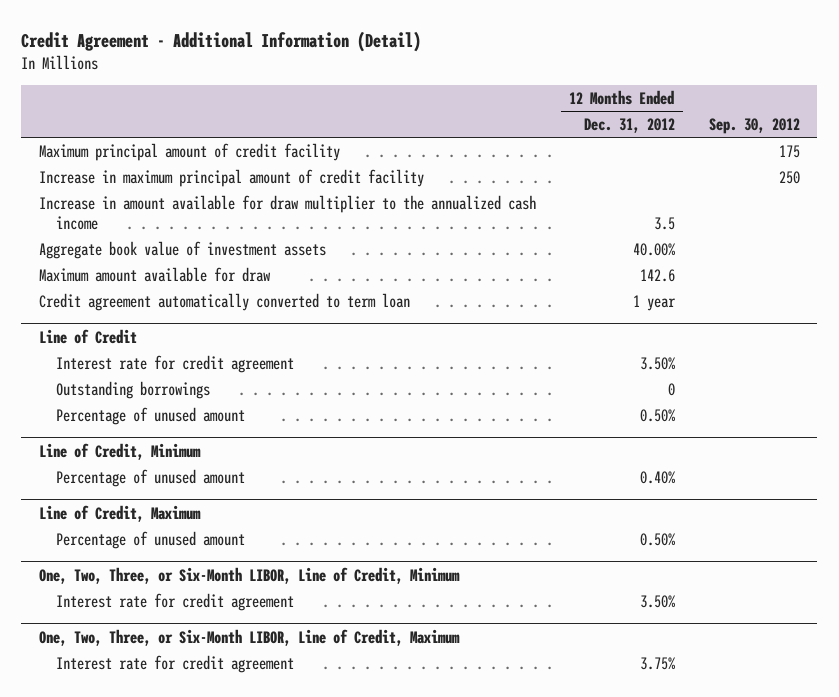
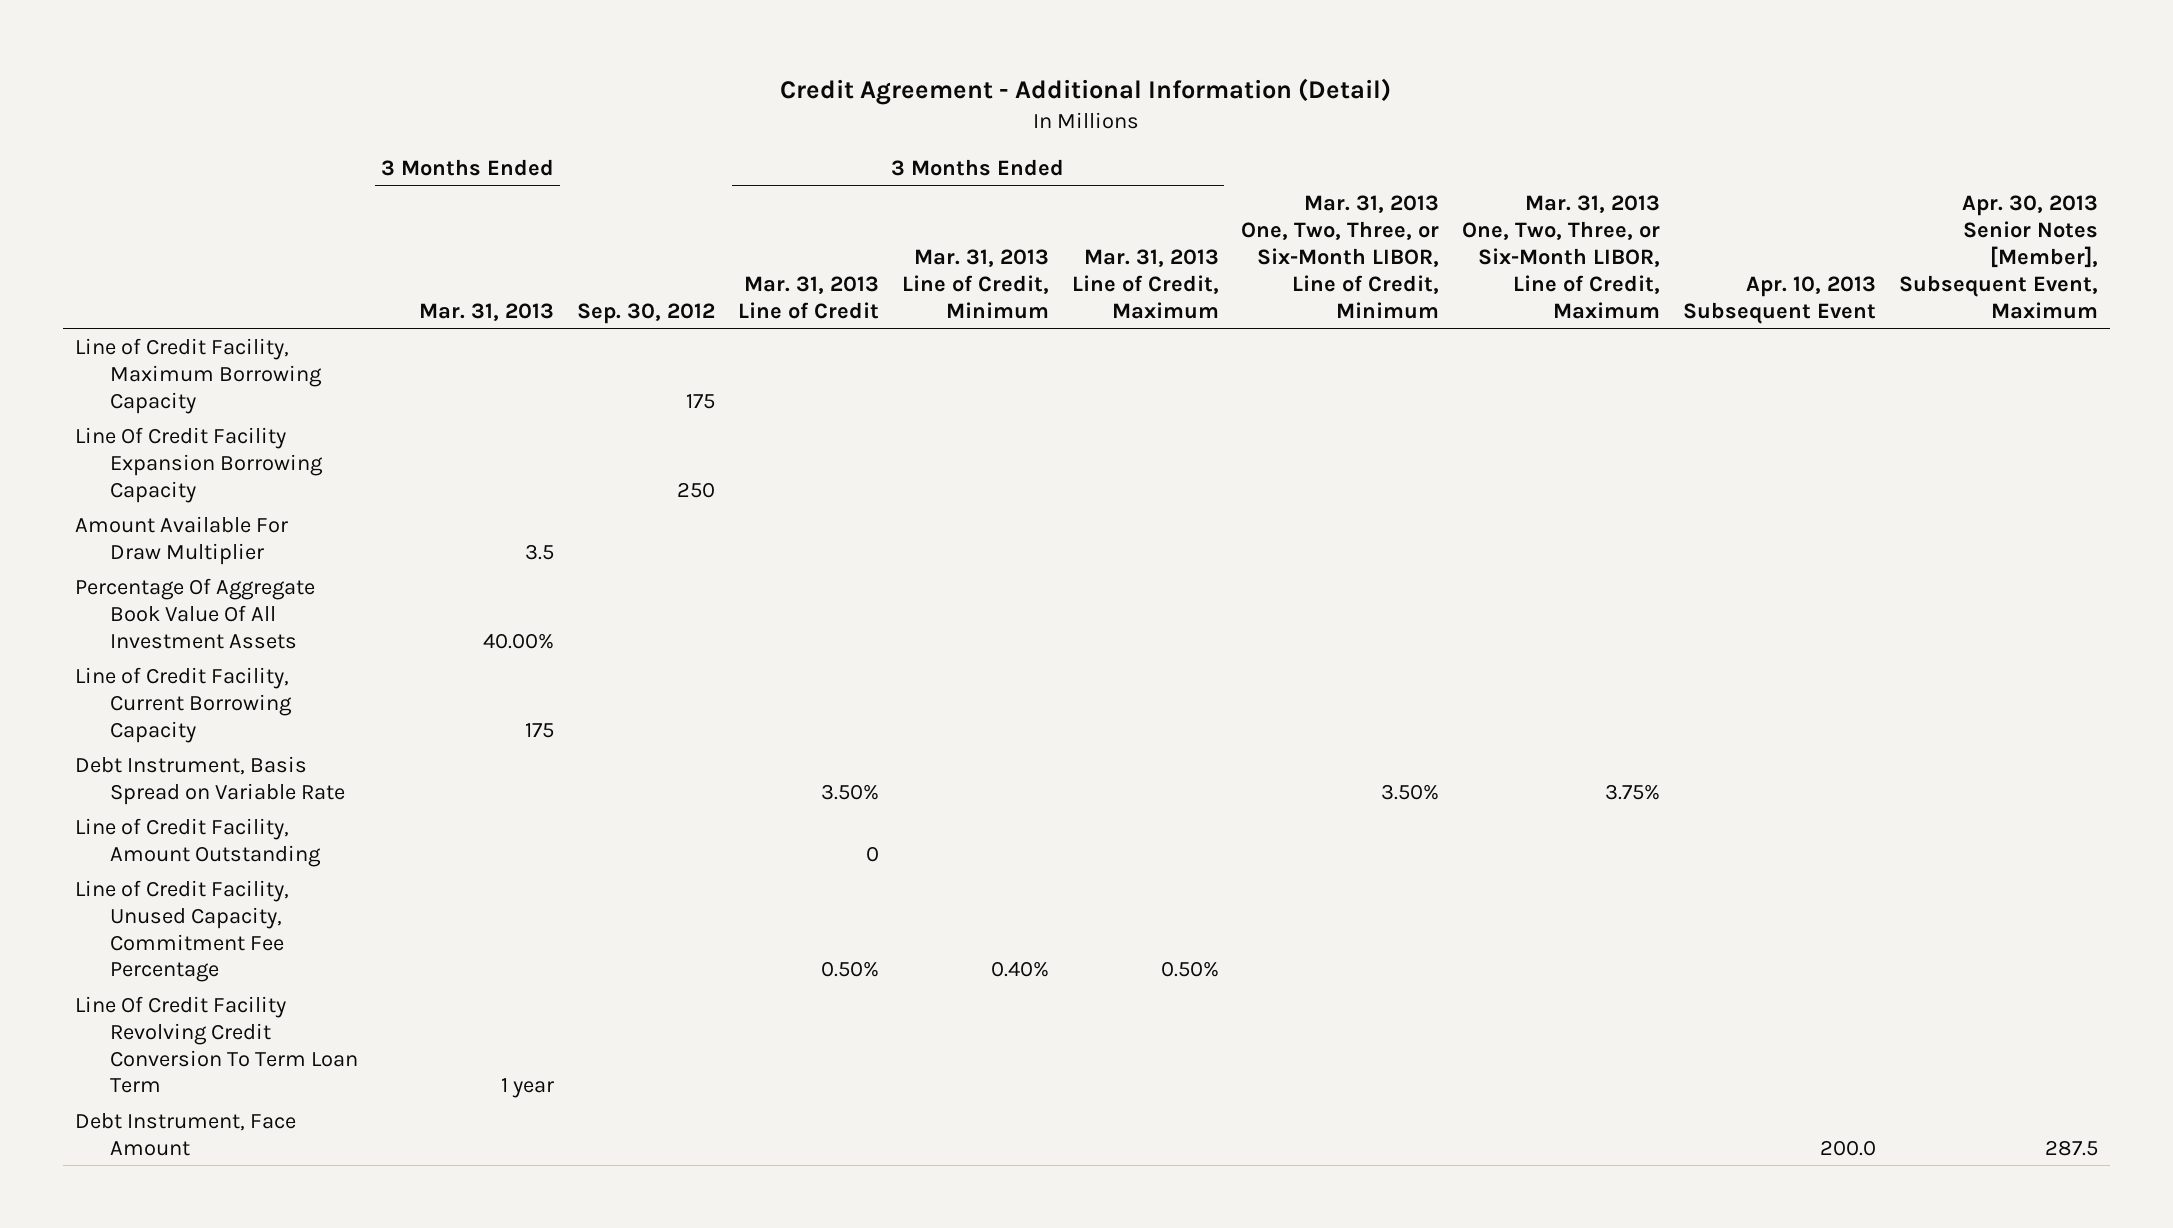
- | 12 Months Ended Dec. 31, 2012 | Sep. 30, 2012
+ | 3 Months Ended Mar. 31, 2013 | Sep. 30, 2012 | 3 Months Ended Mar. 31, 2013 Line of Credit | 3 Months Ended Mar. 31, 2013 Line of Credit, Minimum | 3 Months Ended Mar. 31, 2013 Line of Credit, Maximum | Mar. 31, 2013 One, Two, Three, or Six-Month LIBOR, Line of Credit, Minimum | Mar. 31, 2013 One, Two, Three, or Six-Month LIBOR, Line of Credit, Maximum | Apr. 10, 2013 Subsequent Event | Apr. 30, 2013 Senior Notes [Member], Subsequent Event, Maximum
- Maximum principal amount of credit facility | | 175
- Increase in maximum principal amount of credit facility | | 250
- Increase in amount available for draw multiplier to the annualized cash income | 3.5 |
- Aggregate book value of investment assets | 40.00% |
- Maximum amount available for draw | 142.6 |
- Credit agreement automatically converted to term loan | 1 year |
- Line of Credit
- Interest rate for credit agreement | 3.50% |
- Outstanding borrowings | 0 |
- Percentage of unused amount | 0.50% |
- Line of Credit, Minimum
- Percentage of unused amount | 0.40% |
- Line of Credit, Maximum
- Percentage of unused amount | 0.50% |
- One, Two, Three, or Six-Month LIBOR, Line of Credit, Minimum
- Interest rate for credit agreement | 3.50% |
- One, Two, Three, or Six-Month LIBOR, Line of Credit, Maximum
- Interest rate for credit agreement | 3.75% |
+ Line of Credit Facility, Maximum Borrowing Capacity | | 175 | | | | | | |
+ Line Of Credit Facility Expansion Borrowing Capacity | | 250 | | | | | | |
+ Amount Available For Draw Multiplier | 3.5 | | | | | | | |
+ Percentage Of Aggregate Book Value Of All Investment Assets | 40.00% | | | | | | | |
+ Line of Credit Facility, Current Borrowing Capacity | 175 | | | | | | | |
+ Debt Instrument, Basis Spread on Variable Rate | | | 3.50% | | | 3.50% | 3.75% | |
+ Line of Credit Facility, Amount Outstanding | | | 0 | | | | | |
+ Line of Credit Facility, Unused Capacity, Commitment Fee Percentage | | | 0.50% | 0.40% | 0.50% | | | |
+ Line Of Credit Facility Revolving Credit Conversion To Term Loan Term | 1 year | | | | | | | |
+ Debt Instrument, Face Amount | | | | | | | | 200.0 | 287.5

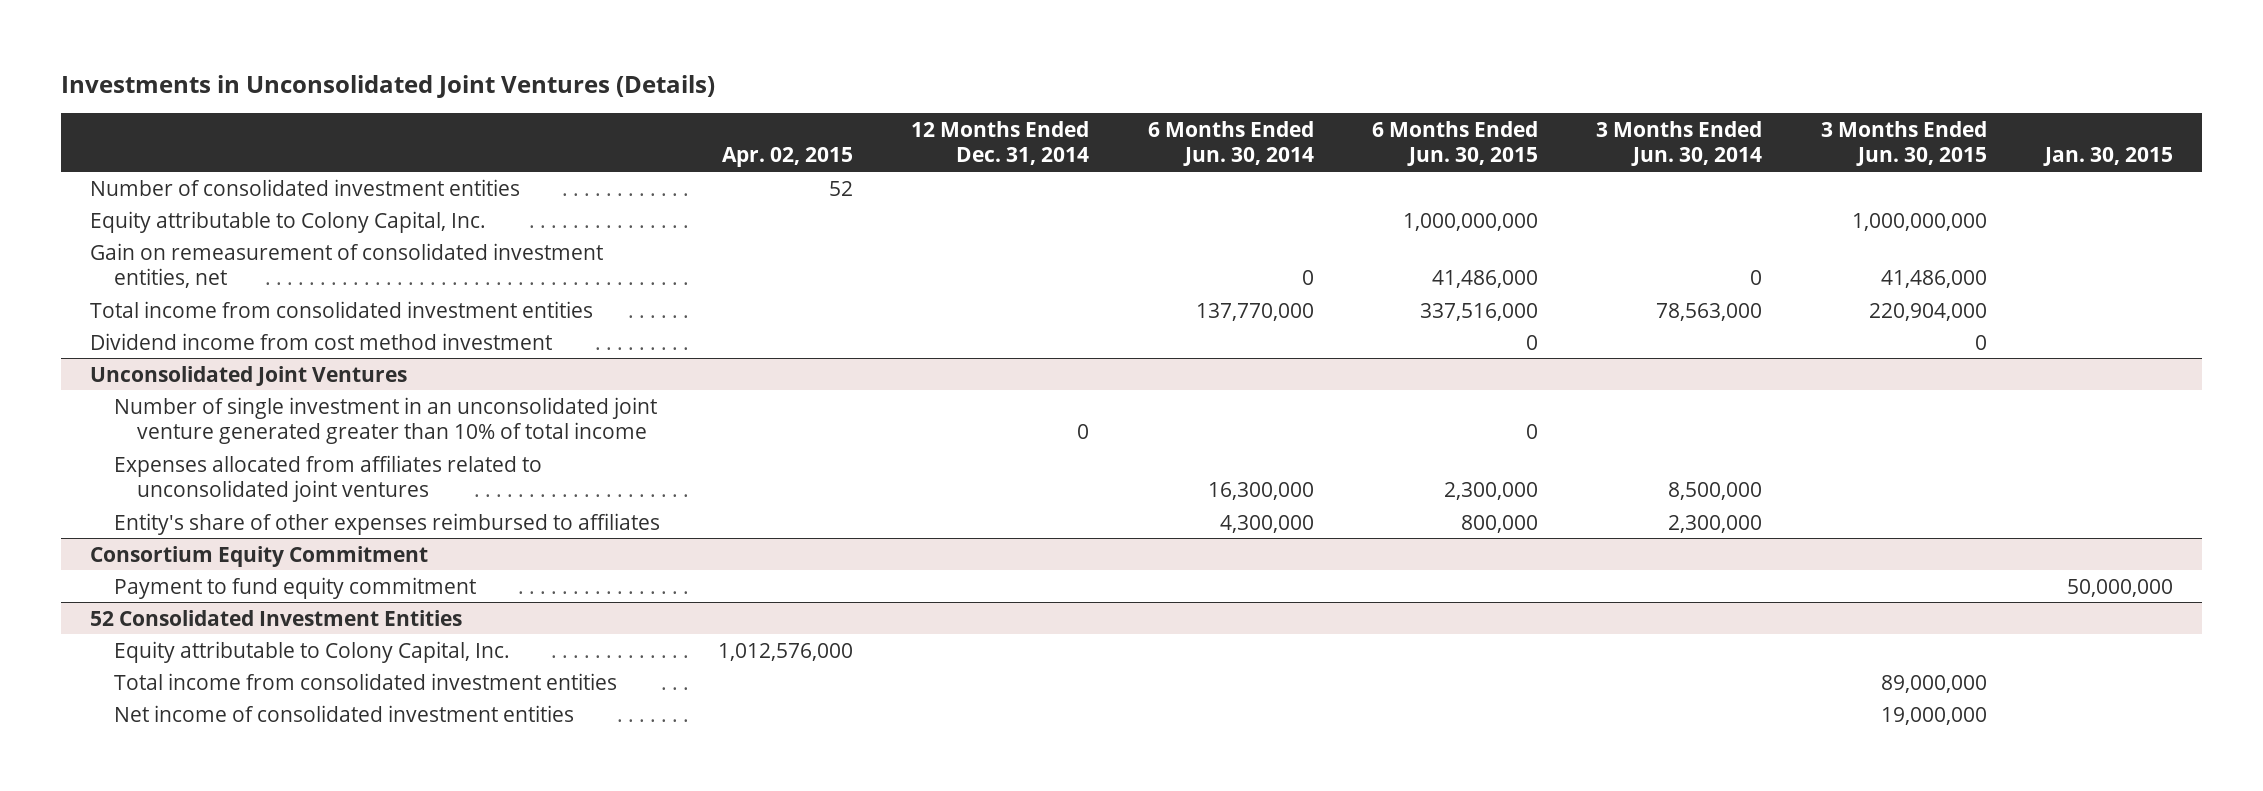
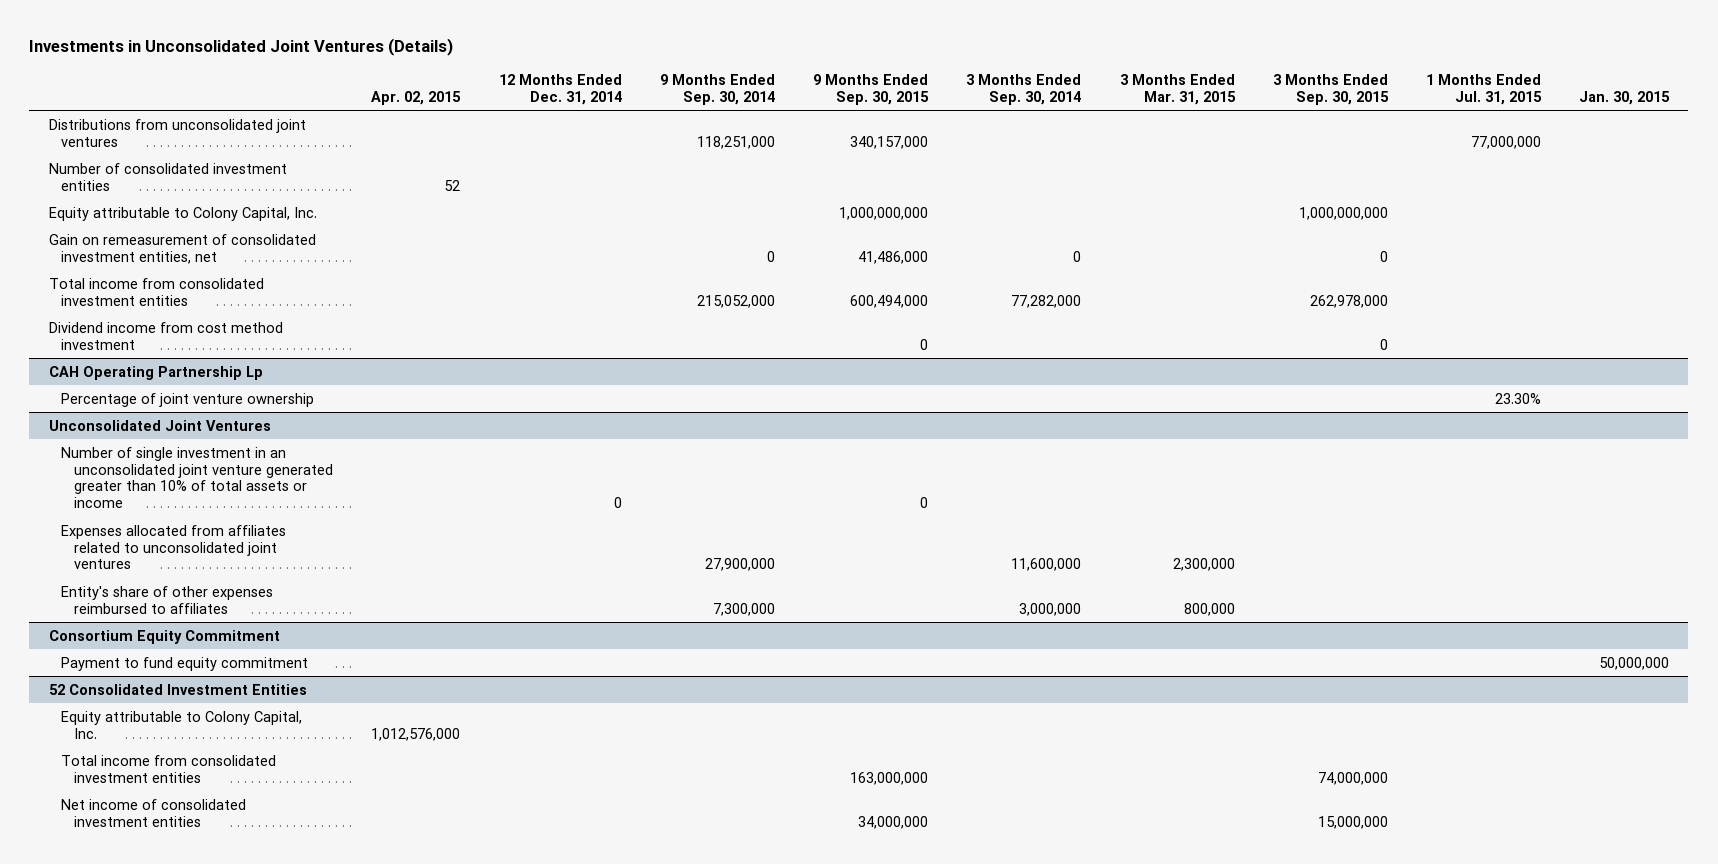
- | Apr. 02, 2015 | 12 Months Ended Dec. 31, 2014 | 6 Months Ended Jun. 30, 2014 | 6 Months Ended Jun. 30, 2015 | 3 Months Ended Jun. 30, 2014 | 3 Months Ended Jun. 30, 2015 | Jan. 30, 2015
+ | Apr. 02, 2015 | 12 Months Ended Dec. 31, 2014 | 9 Months Ended Sep. 30, 2014 | 9 Months Ended Sep. 30, 2015 | 3 Months Ended Sep. 30, 2014 | 3 Months Ended Mar. 31, 2015 | 3 Months Ended Sep. 30, 2015 | 1 Months Ended Jul. 31, 2015 | Jan. 30, 2015
+ Distributions from unconsolidated joint ventures | | | 118,251,000 | 340,157,000 | | | | 77,000,000 |
+ CAH Operating Partnership Lp
+ Percentage of joint venture ownership | | | | | | | | 23.30% |
@ Unconsolidated Joint Ventures
- Number of single investment in an unconsolidated joint venture generated greater than 10% of total income | | 0 | | 0 | | |
+ Number of single investment in an unconsolidated joint venture generated greater than 10% of total assets or income | | 0 | | 0 | | | | |

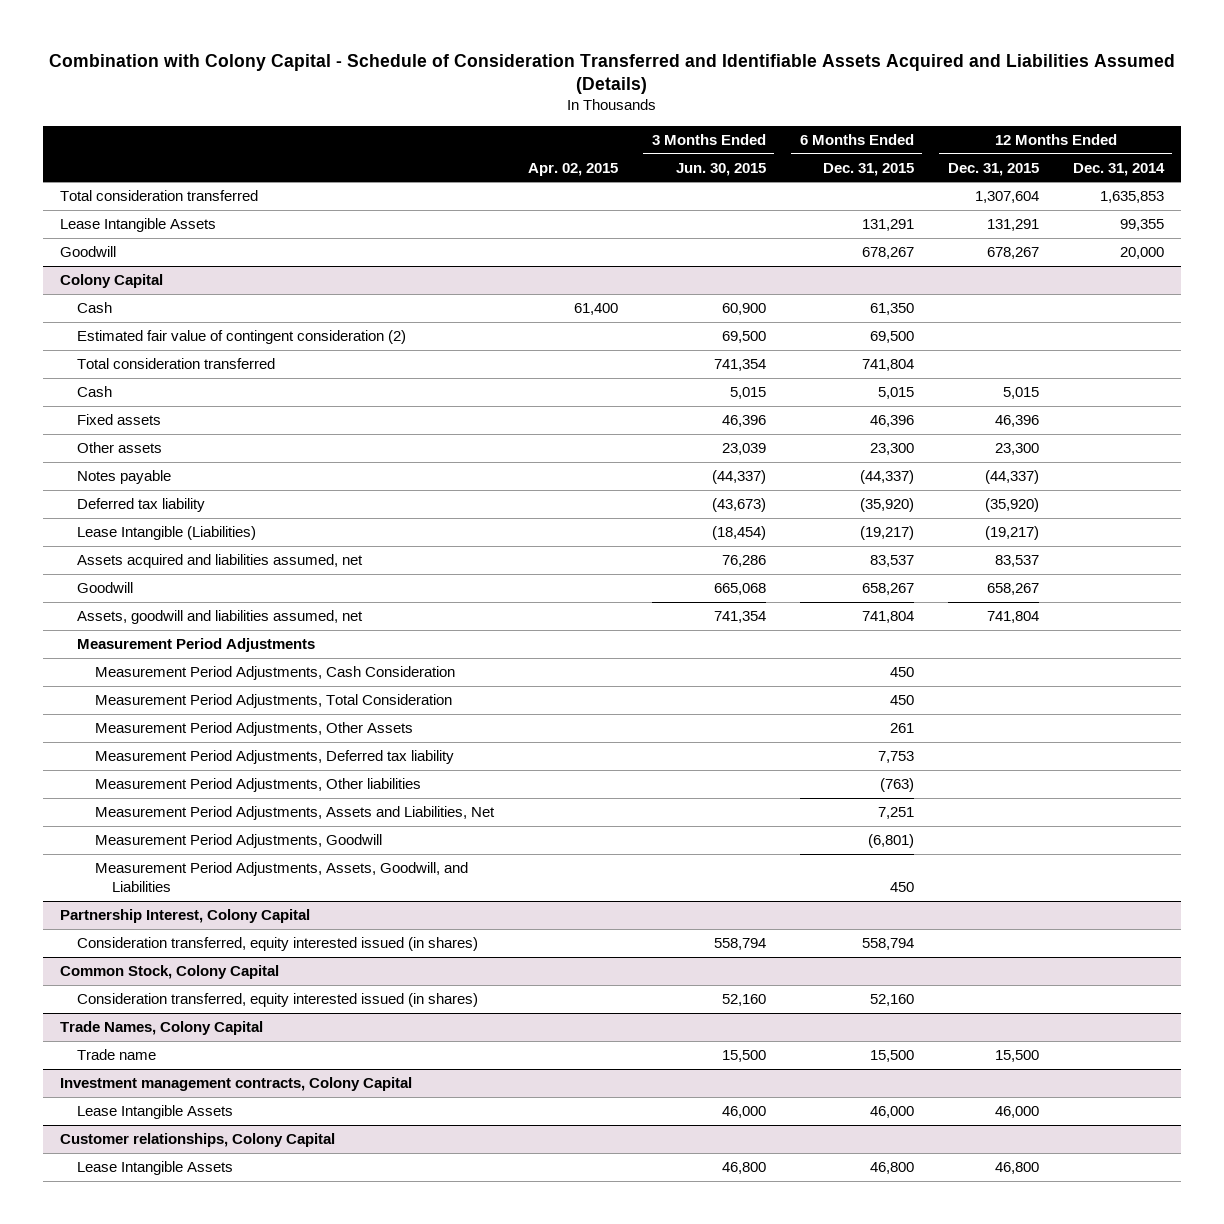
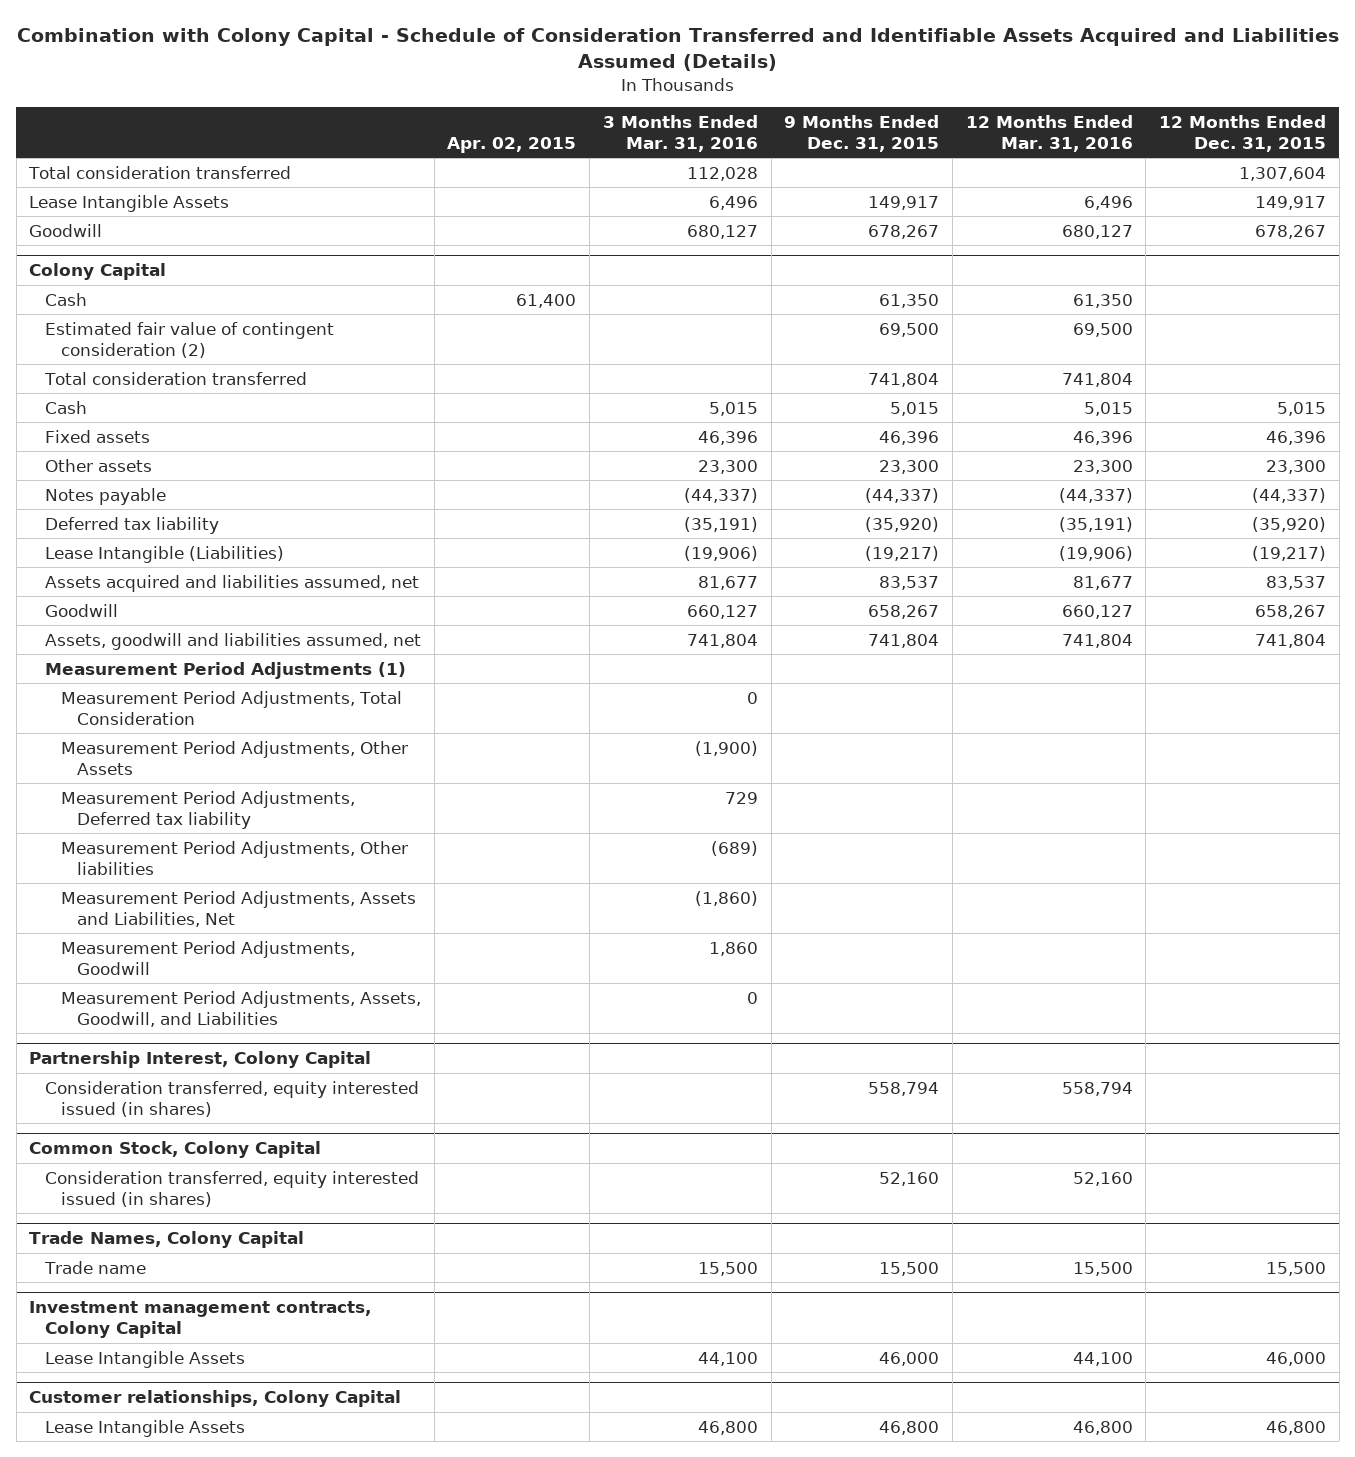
- | Apr. 02, 2015 | 3 Months Ended Jun. 30, 2015 | 6 Months Ended Dec. 31, 2015 | 12 Months Ended Dec. 31, 2015 | 12 Months Ended Dec. 31, 2014
+ | Apr. 02, 2015 | 3 Months Ended Mar. 31, 2016 | 9 Months Ended Dec. 31, 2015 | 12 Months Ended Mar. 31, 2016 | 12 Months Ended Dec. 31, 2015
- Lease Intangible Assets | | | 131,291 | 131,291 | 99,355
+ Lease Intangible Assets | | 6,496 | 149,917 | 6,496 | 149,917
@ Colony Capital
- Measurement Period Adjustments
- Measurement Period Adjustments, Cash Consideration | | | 450 | |
+ Measurement Period Adjustments (1)

